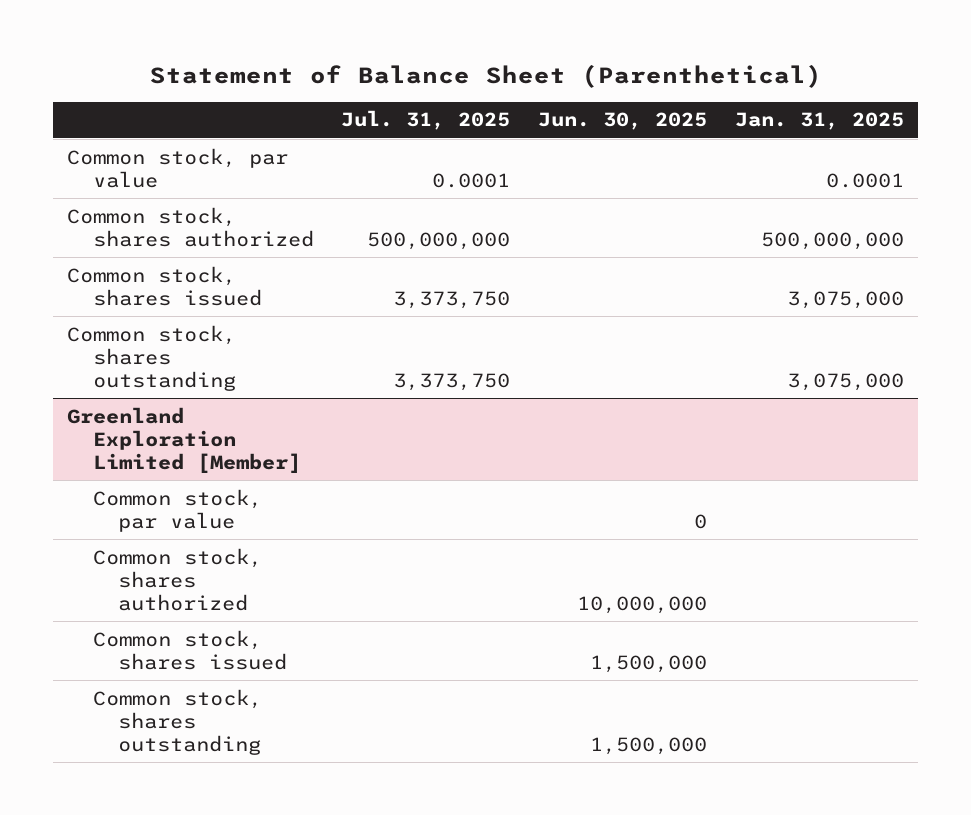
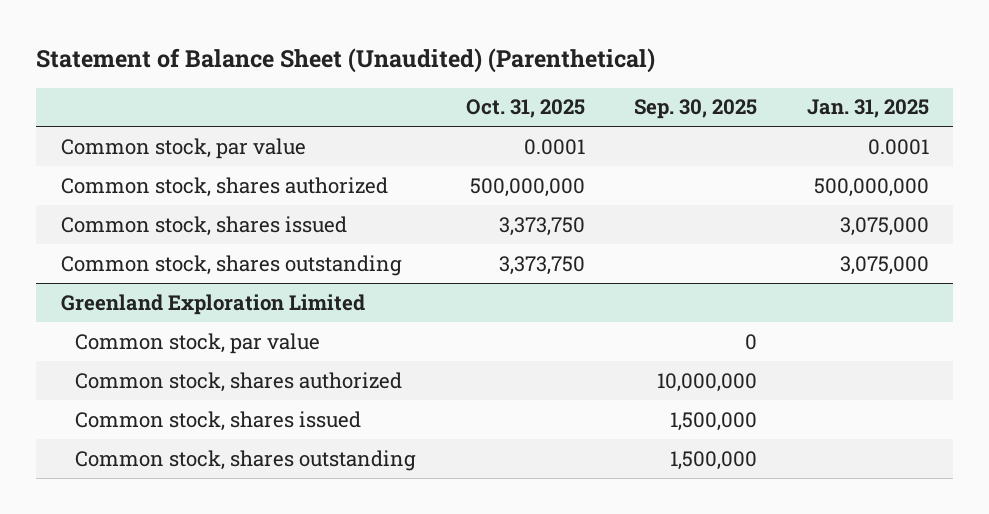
- Statement of Balance Sheet (Parenthetical)
+ Statement of Balance Sheet (Unaudited) (Parenthetical)
- | Jul. 31, 2025 | Jun. 30, 2025 | Jan. 31, 2025
+ | Oct. 31, 2025 | Sep. 30, 2025 | Jan. 31, 2025
- Greenland Exploration Limited [Member]
+ Greenland Exploration Limited

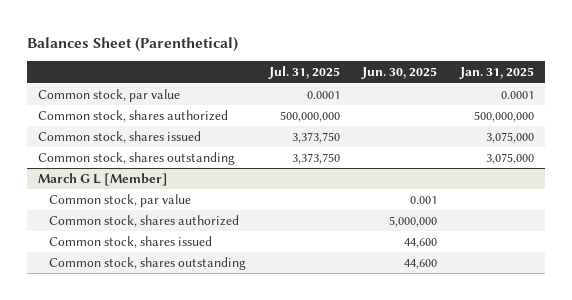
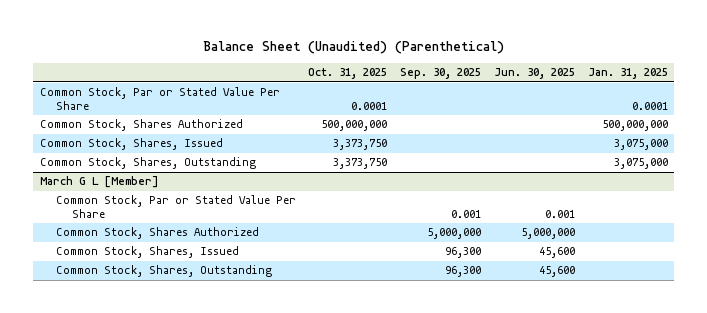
- Balances Sheet (Parenthetical)
+ Balance Sheet (Unaudited) (Parenthetical)
- | Jul. 31, 2025 | Jun. 30, 2025 | Jan. 31, 2025
+ | Oct. 31, 2025 | Sep. 30, 2025 | Jun. 30, 2025 | Jan. 31, 2025
- Common stock, par value | 0.0001 | | 0.0001
- Common stock, shares authorized | 500,000,000 | | 500,000,000
- Common stock, shares issued | 3,373,750 | | 3,075,000
- Common stock, shares outstanding | 3,373,750 | | 3,075,000
+ Common Stock, Par or Stated Value Per Share | 0.0001 | | | 0.0001
+ Common Stock, Shares Authorized | 500,000,000 | | | 500,000,000
+ Common Stock, Shares, Issued | 3,373,750 | | | 3,075,000
+ Common Stock, Shares, Outstanding | 3,373,750 | | | 3,075,000
@ March G L [Member]
- Common stock, par value | | 0.001 |
- Common stock, shares authorized | | 5,000,000 |
- Common stock, shares issued | | 44,600 |
- Common stock, shares outstanding | | 44,600 |
+ Common Stock, Par or Stated Value Per Share | | 0.001 | 0.001 |
+ Common Stock, Shares Authorized | | 5,000,000 | 5,000,000 |
+ Common Stock, Shares, Issued | | 96,300 | 45,600 |
+ Common Stock, Shares, Outstanding | | 96,300 | 45,600 |

